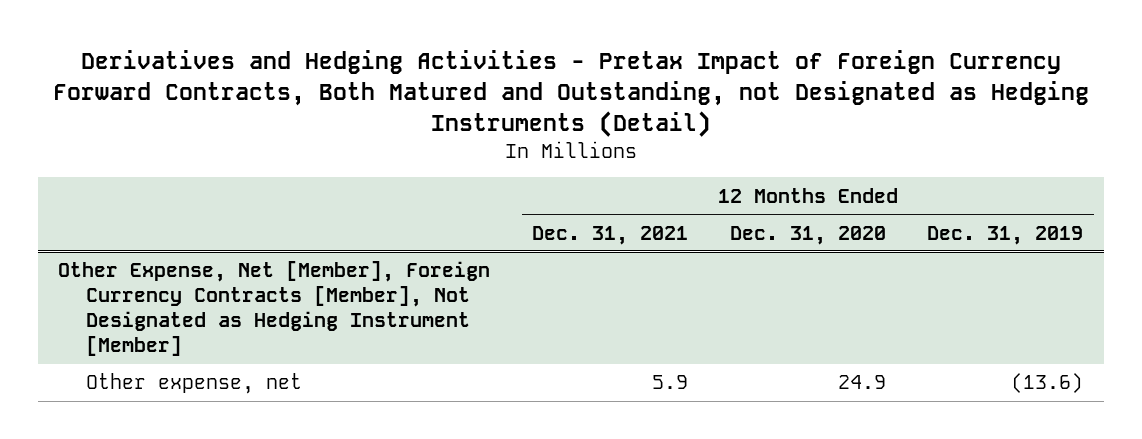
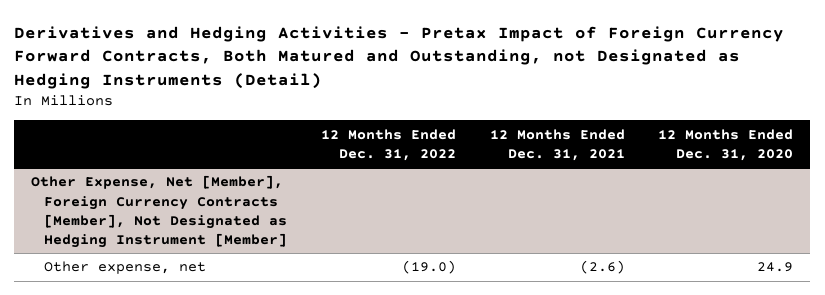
- | 12 Months Ended Dec. 31, 2021 | 12 Months Ended Dec. 31, 2020 | 12 Months Ended Dec. 31, 2019
+ | 12 Months Ended Dec. 31, 2022 | 12 Months Ended Dec. 31, 2021 | 12 Months Ended Dec. 31, 2020
@ Other Expense, Net [Member], Foreign Currency Contracts [Member], Not Designated as Hedging Instrument [Member]
- Other expense, net | 5.9 | 24.9 | (13.6)
+ Other expense, net | (19.0) | (2.6) | 24.9

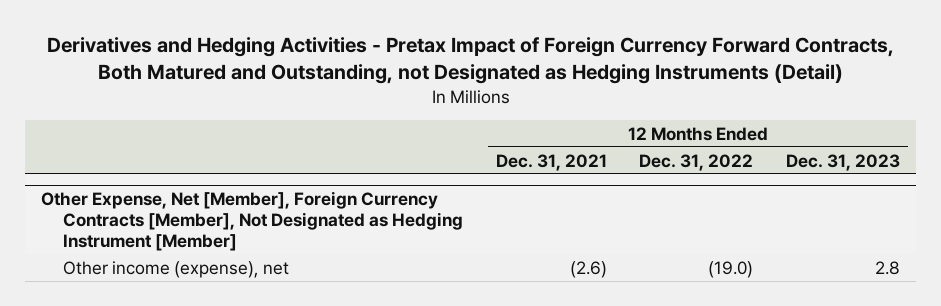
- | 12 Months Ended Dec. 31, 2022 | 12 Months Ended Dec. 31, 2021 | 12 Months Ended Dec. 31, 2020
+ | 12 Months Ended Dec. 31, 2021 | 12 Months Ended Dec. 31, 2022 | 12 Months Ended Dec. 31, 2023
@ Other Expense, Net [Member], Foreign Currency Contracts [Member], Not Designated as Hedging Instrument [Member]
- Other expense, net | (19.0) | (2.6) | 24.9
+ Other income (expense), net | (2.6) | (19.0) | 2.8

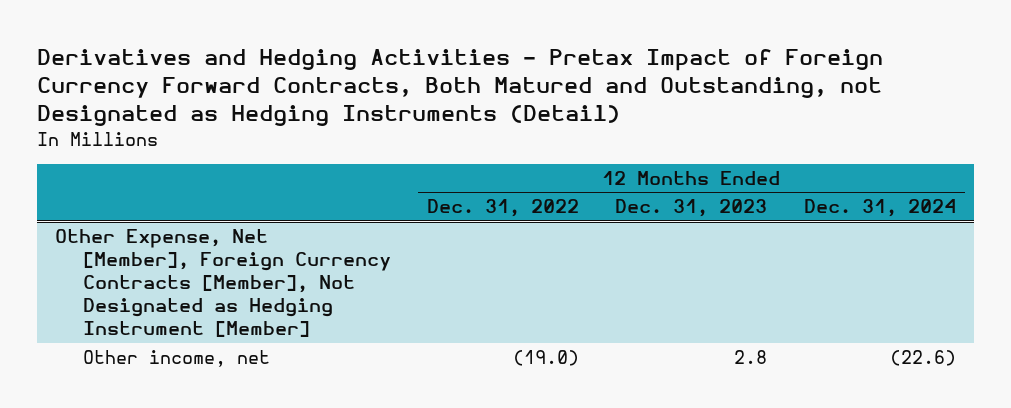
- | 12 Months Ended Dec. 31, 2021 | 12 Months Ended Dec. 31, 2022 | 12 Months Ended Dec. 31, 2023
+ | 12 Months Ended Dec. 31, 2022 | 12 Months Ended Dec. 31, 2023 | 12 Months Ended Dec. 31, 2024
@ Other Expense, Net [Member], Foreign Currency Contracts [Member], Not Designated as Hedging Instrument [Member]
- Other income (expense), net | (2.6) | (19.0) | 2.8
+ Other income, net | (19.0) | 2.8 | (22.6)

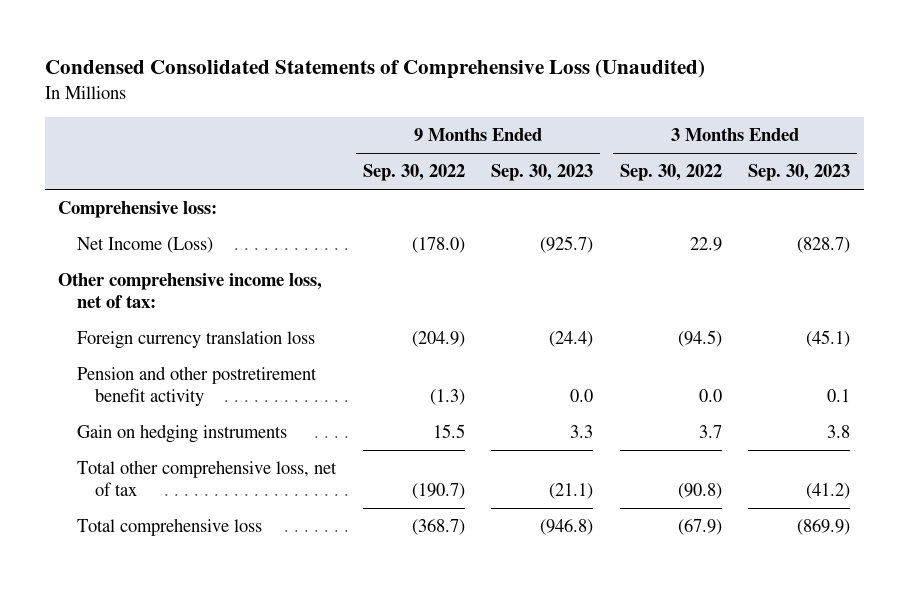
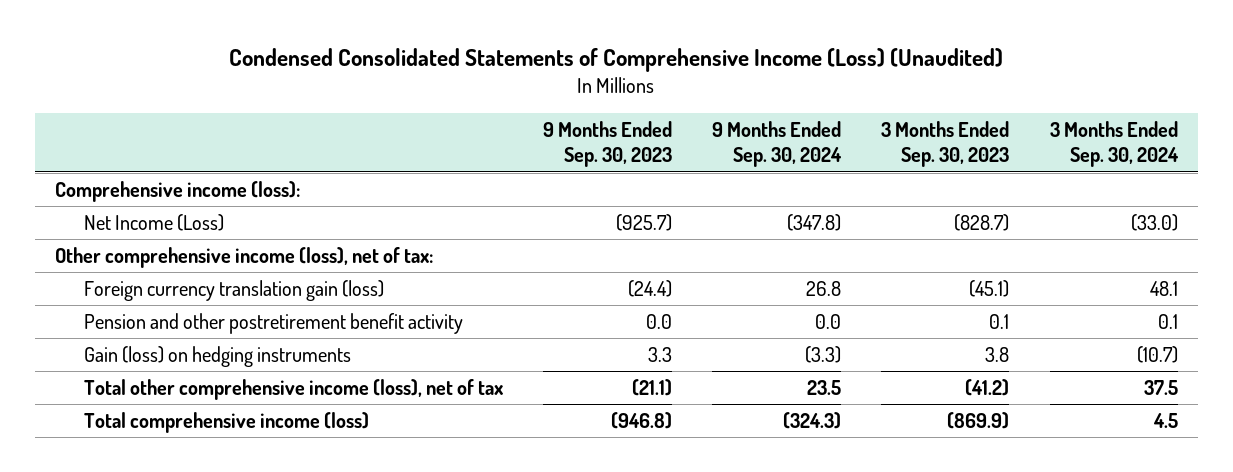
- Condensed Consolidated Statements of Comprehensive Loss (Unaudited)
+ Condensed Consolidated Statements of Comprehensive Income (Loss) (Unaudited)
- | 9 Months Ended Sep. 30, 2022 | 9 Months Ended Sep. 30, 2023 | 3 Months Ended Sep. 30, 2022 | 3 Months Ended Sep. 30, 2023
+ | 9 Months Ended Sep. 30, 2023 | 9 Months Ended Sep. 30, 2024 | 3 Months Ended Sep. 30, 2023 | 3 Months Ended Sep. 30, 2024
- Comprehensive loss:
+ Comprehensive income (loss):
- Other comprehensive income loss, net of tax:
- Foreign currency translation loss | (204.9) | (24.4) | (94.5) | (45.1)
+ Other comprehensive income (loss), net of tax:
+ Foreign currency translation gain (loss) | (24.4) | 26.8 | (45.1) | 48.1
- Gain on hedging instruments | 15.5 | 3.3 | 3.7 | 3.8
- Total other comprehensive loss, net of tax | (190.7) | (21.1) | (90.8) | (41.2)
- Total comprehensive loss | (368.7) | (946.8) | (67.9) | (869.9)
+ Gain (loss) on hedging instruments | 3.3 | (3.3) | 3.8 | (10.7)
+ Total other comprehensive income (loss), net of tax | (21.1) | 23.5 | (41.2) | 37.5
+ Total comprehensive income (loss) | (946.8) | (324.3) | (869.9) | 4.5

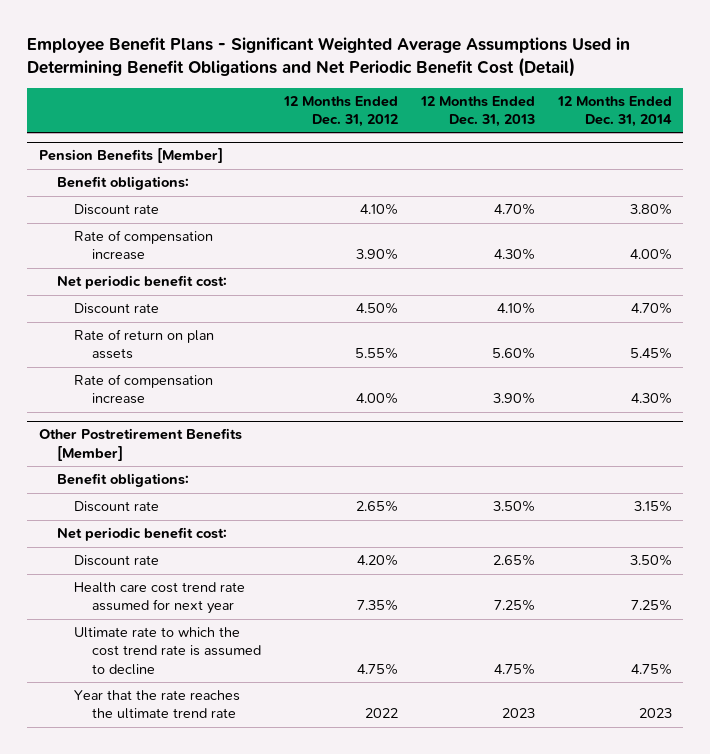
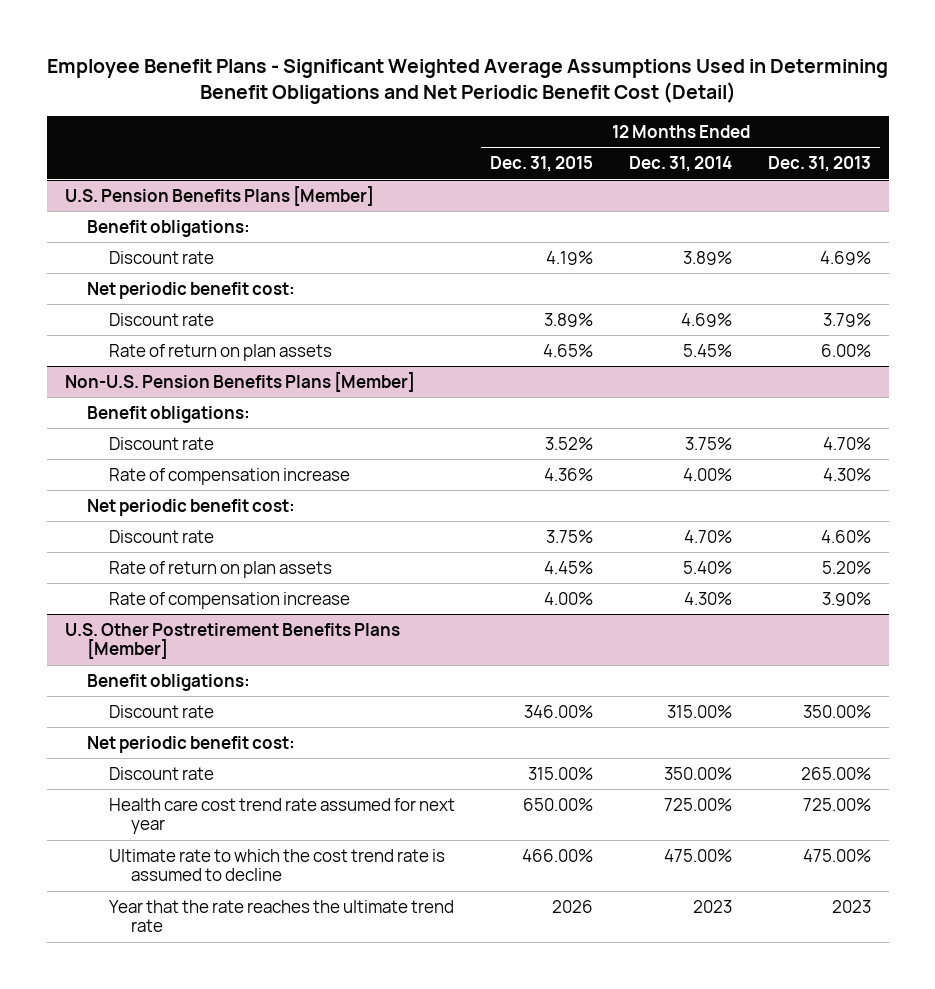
- | 12 Months Ended Dec. 31, 2012 | 12 Months Ended Dec. 31, 2013 | 12 Months Ended Dec. 31, 2014
+ | 12 Months Ended Dec. 31, 2015 | 12 Months Ended Dec. 31, 2014 | 12 Months Ended Dec. 31, 2013
- Pension Benefits [Member]
+ U.S. Pension Benefits Plans [Member]
- Discount rate | 4.10% | 4.70% | 3.80%
+ Discount rate | 4.19% | 3.89% | 4.69%
+ Net periodic benefit cost:
+ Discount rate | 3.89% | 4.69% | 3.79%
+ Rate of return on plan assets | 4.65% | 5.45% | 6.00%
+ Non-U.S. Pension Benefits Plans [Member]
+ Benefit obligations:
+ Discount rate | 3.52% | 3.75% | 4.70%
- Discount rate | 4.50% | 4.10% | 4.70%
- Rate of return on plan assets | 5.55% | 5.60% | 5.45%
+ Discount rate | 3.75% | 4.70% | 4.60%
+ Rate of return on plan assets | 4.45% | 5.40% | 5.20%
- Other Postretirement Benefits [Member]
+ U.S. Other Postretirement Benefits Plans [Member]
- Discount rate | 2.65% | 3.50% | 3.15%
+ Discount rate | 346.00% | 315.00% | 350.00%
- Discount rate | 4.20% | 2.65% | 3.50%
- Health care cost trend rate assumed for next year | 7.35% | 7.25% | 7.25%
- Ultimate rate to which the cost trend rate is assumed to decline | 4.75% | 4.75% | 4.75%
+ Discount rate | 315.00% | 350.00% | 265.00%
+ Health care cost trend rate assumed for next year | 650.00% | 725.00% | 725.00%
+ Ultimate rate to which the cost trend rate is assumed to decline | 466.00% | 475.00% | 475.00%

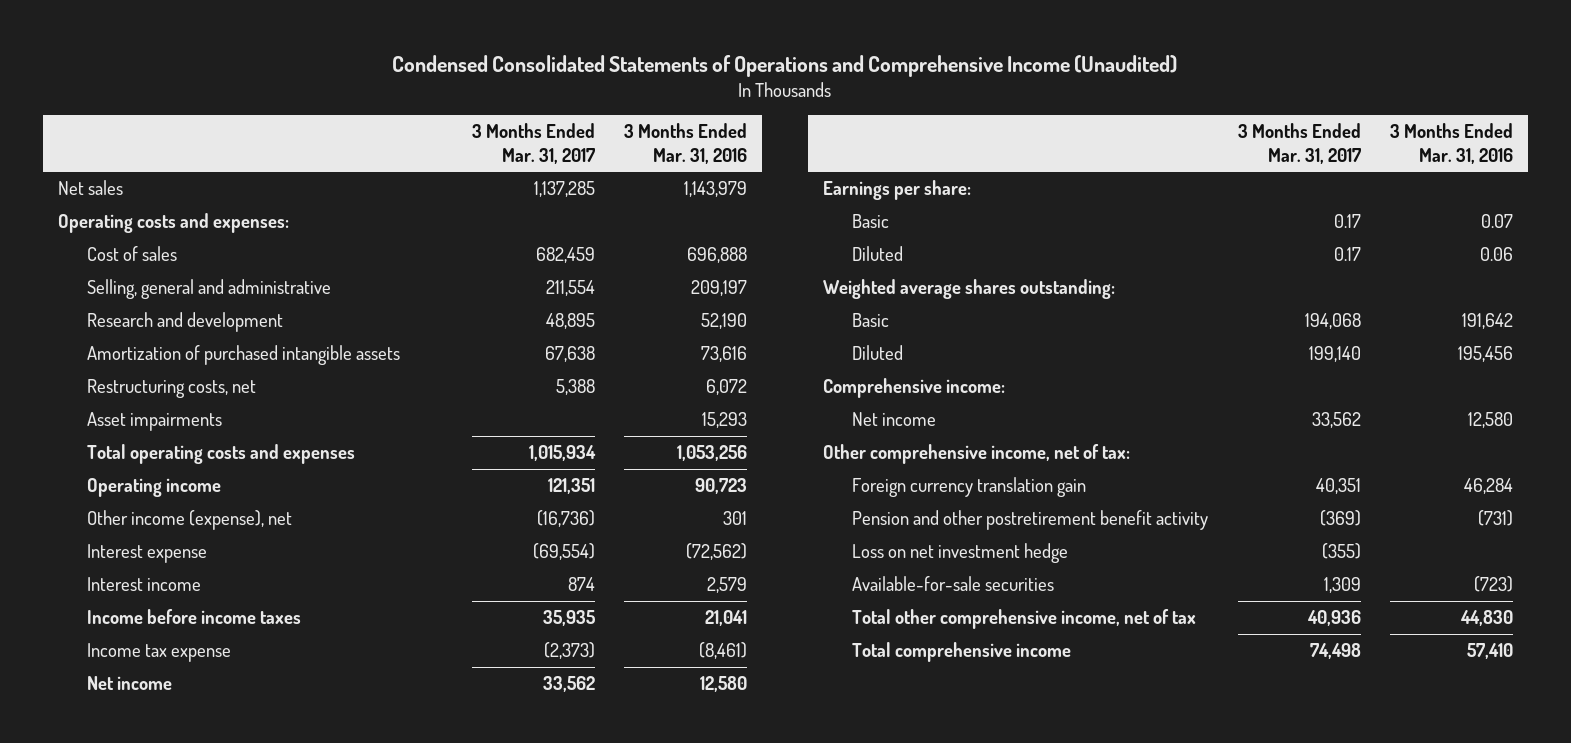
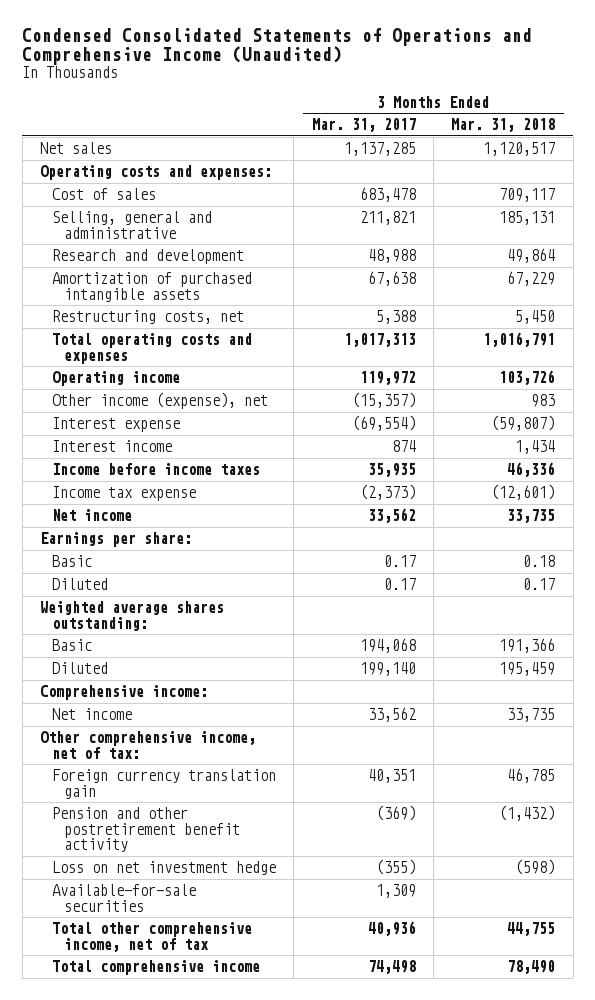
- | 3 Months Ended Mar. 31, 2017 | 3 Months Ended Mar. 31, 2016
+ | 3 Months Ended Mar. 31, 2017 | 3 Months Ended Mar. 31, 2018
- Cost of sales | 682,459 | 696,888
- Selling, general and administrative | 211,554 | 209,197
- Research and development | 48,895 | 52,190
+ Cost of sales | 683,478 | 709,117
+ Selling, general and administrative | 211,821 | 185,131
+ Research and development | 48,988 | 49,864
- Asset impairments | | 15,293
- Total operating costs and expenses | 1,015,934 | 1,053,256
- Operating income | 121,351 | 90,723
- Other income (expense), net | (16,736) | 301
+ Total operating costs and expenses | 1,017,313 | 1,016,791
+ Operating income | 119,972 | 103,726
+ Other income (expense), net | (15,357) | 983

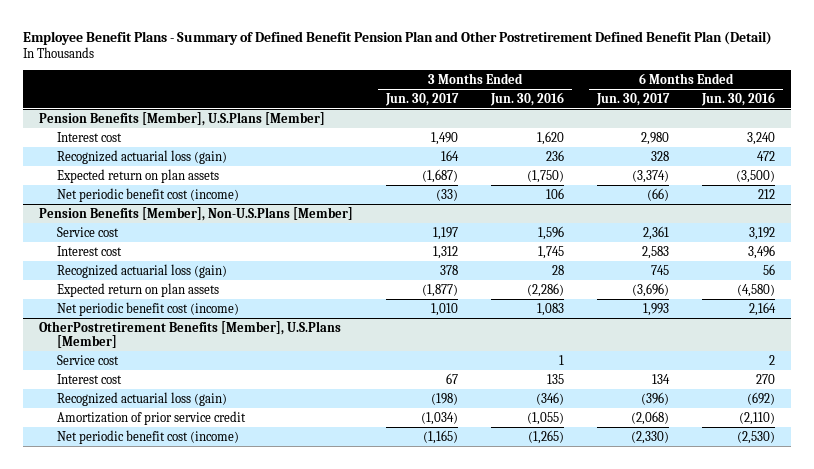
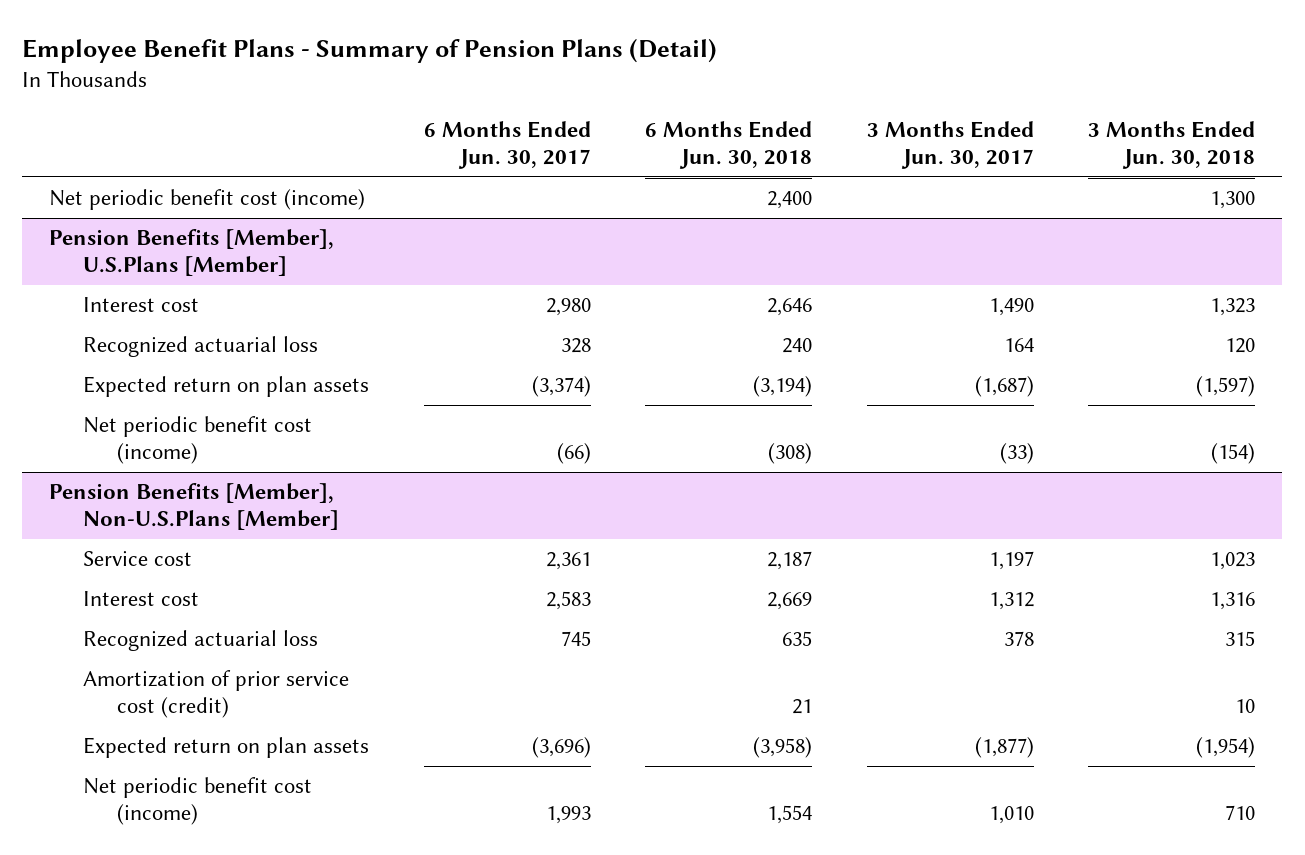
- Employee Benefit Plans - Summary of Defined Benefit Pension Plan and Other Postretirement Defined Benefit Plan (Detail)
+ Employee Benefit Plans - Summary of Pension Plans (Detail)
- | 3 Months Ended Jun. 30, 2017 | 3 Months Ended Jun. 30, 2016 | 6 Months Ended Jun. 30, 2017 | 6 Months Ended Jun. 30, 2016
+ | 6 Months Ended Jun. 30, 2017 | 6 Months Ended Jun. 30, 2018 | 3 Months Ended Jun. 30, 2017 | 3 Months Ended Jun. 30, 2018
+ Net periodic benefit cost (income) | | 2,400 | | 1,300
@ Pension Benefits [Member], U.S.Plans [Member]
- Recognized actuarial loss (gain) | 164 | 236 | 328 | 472
+ Recognized actuarial loss | 328 | 240 | 164 | 120
@ Pension Benefits [Member], Non-U.S.Plans [Member]
- Recognized actuarial loss (gain) | 378 | 28 | 745 | 56
+ Recognized actuarial loss | 745 | 635 | 378 | 315
+ Amortization of prior service cost (credit) | | 21 | | 10
- OtherPostretirement Benefits [Member], U.S.Plans [Member]
- Service cost | | 1 | | 2
- Interest cost | 67 | 135 | 134 | 270
- Recognized actuarial loss (gain) | (198) | (346) | (396) | (692)
- Amortization of prior service credit | (1,034) | (1,055) | (2,068) | (2,110)
- Net periodic benefit cost (income) | (1,165) | (1,265) | (2,330) | (2,530)

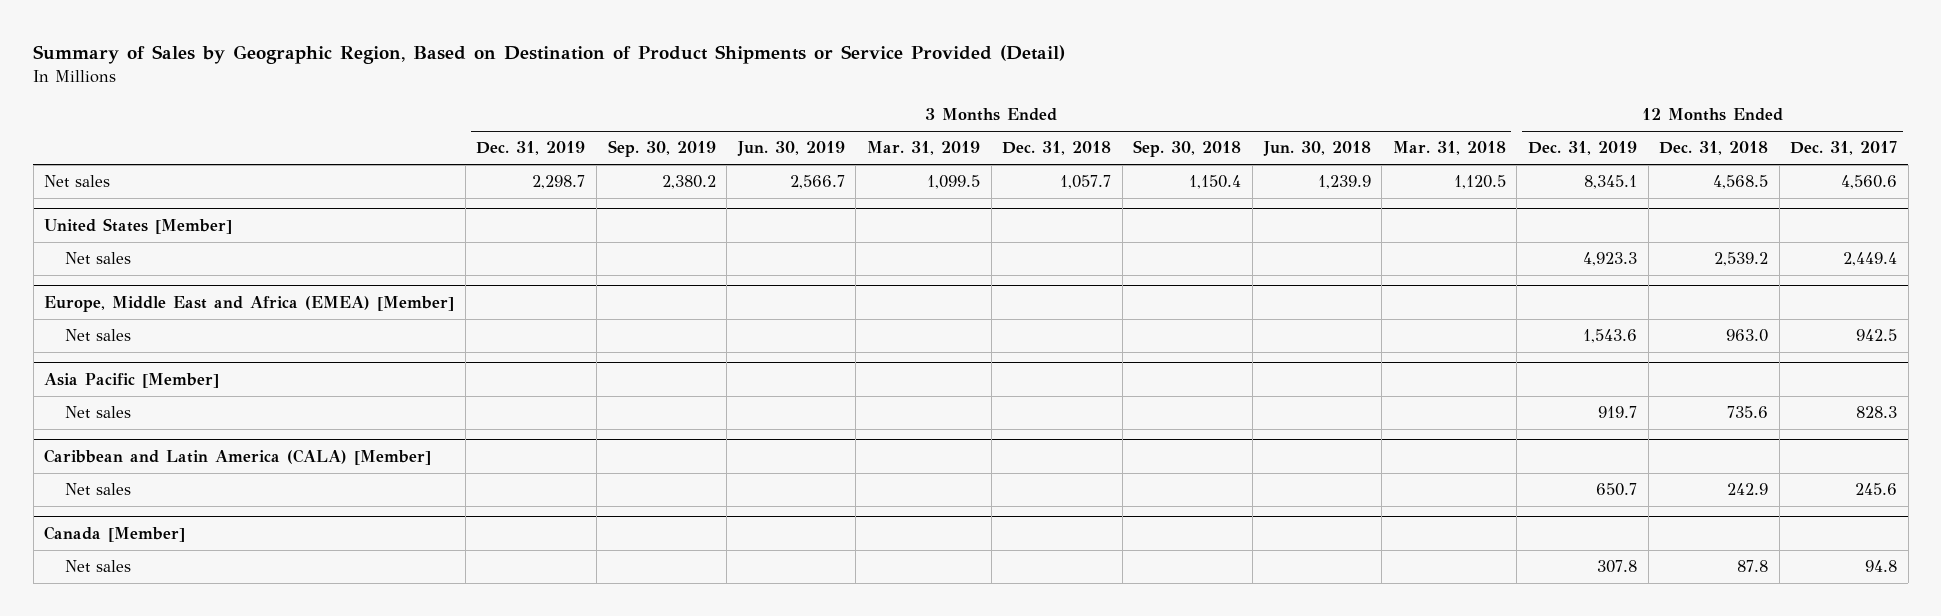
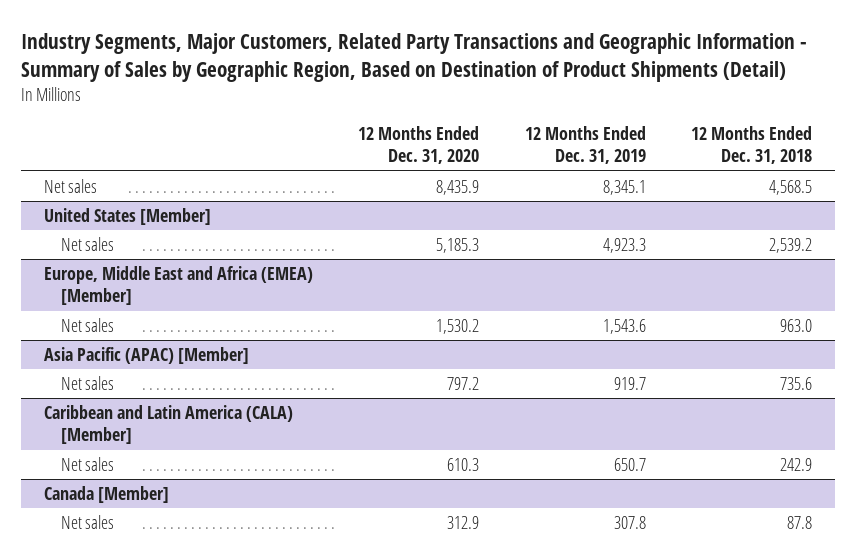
- Summary of Sales by Geographic Region, Based on Destination of Product Shipments or Service Provided (Detail)
+ Industry Segments, Major Customers, Related Party Transactions and Geographic Information - Summary of Sales by Geographic Region, Based on Destination of Product Shipments (Detail)
- | 3 Months Ended Dec. 31, 2019 | 3 Months Ended Sep. 30, 2019 | 3 Months Ended Jun. 30, 2019 | 3 Months Ended Mar. 31, 2019 | 3 Months Ended Dec. 31, 2018 | 3 Months Ended Sep. 30, 2018 | 3 Months Ended Jun. 30, 2018 | 3 Months Ended Mar. 31, 2018 | 12 Months Ended Dec. 31, 2019 | 12 Months Ended Dec. 31, 2018 | 12 Months Ended Dec. 31, 2017
+ | 12 Months Ended Dec. 31, 2020 | 12 Months Ended Dec. 31, 2019 | 12 Months Ended Dec. 31, 2018
- Asia Pacific [Member]
+ Asia Pacific (APAC) [Member]

